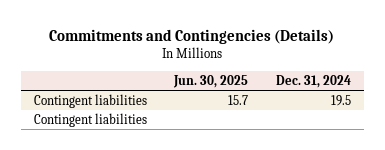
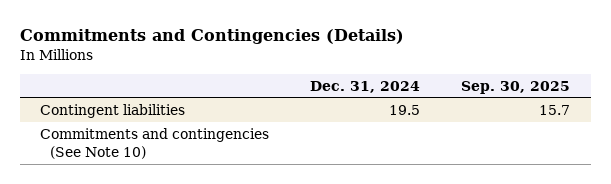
- | Jun. 30, 2025 | Dec. 31, 2024
+ | Dec. 31, 2024 | Sep. 30, 2025
- Contingent liabilities
+ Commitments and contingencies (See Note 10)

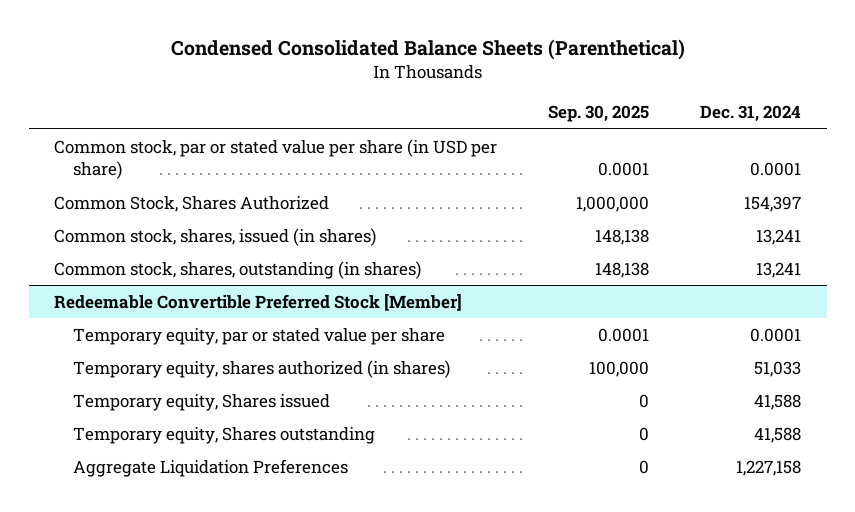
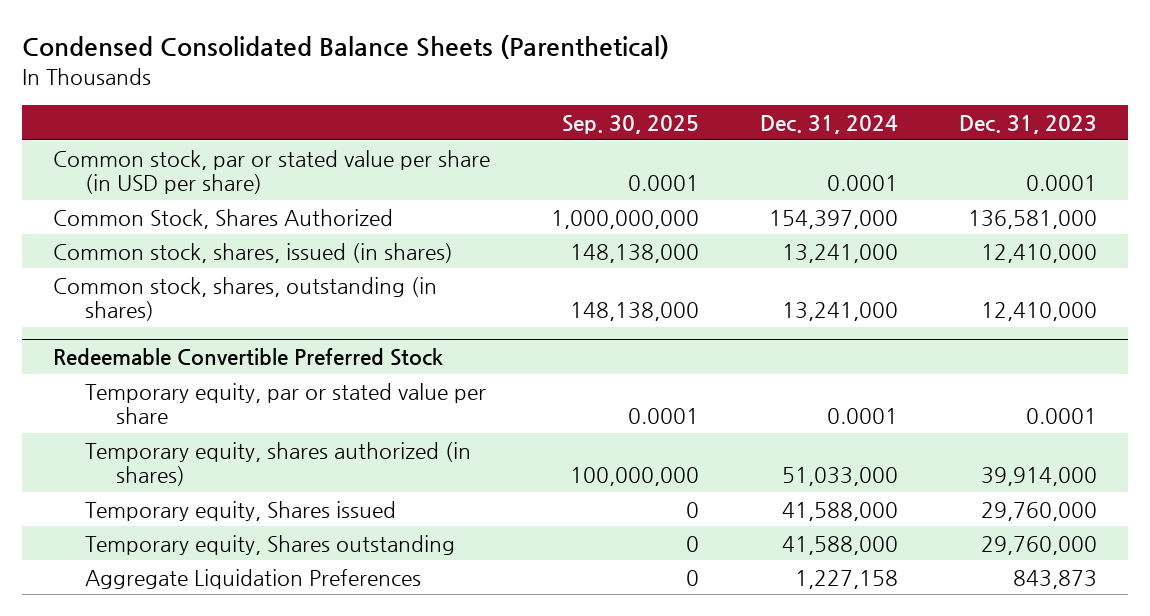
- | Sep. 30, 2025 | Dec. 31, 2024
+ | Sep. 30, 2025 | Dec. 31, 2024 | Dec. 31, 2023
- Common Stock, Shares Authorized | 1,000,000 | 154,397
- Common stock, shares, issued (in shares) | 148,138 | 13,241
- Common stock, shares, outstanding (in shares) | 148,138 | 13,241
- Redeemable Convertible Preferred Stock [Member]
+ Common Stock, Shares Authorized | 1,000,000,000 | 154,397,000 | 136,581,000
+ Common stock, shares, issued (in shares) | 148,138,000 | 13,241,000 | 12,410,000
+ Common stock, shares, outstanding (in shares) | 148,138,000 | 13,241,000 | 12,410,000
+ Redeemable Convertible Preferred Stock
- Temporary equity, shares authorized (in shares) | 100,000 | 51,033
- Temporary equity, Shares issued | 0 | 41,588
- Temporary equity, Shares outstanding | 0 | 41,588
+ Temporary equity, shares authorized (in shares) | 100,000,000 | 51,033,000 | 39,914,000
+ Temporary equity, Shares issued | 0 | 41,588,000 | 29,760,000
+ Temporary equity, Shares outstanding | 0 | 41,588,000 | 29,760,000

